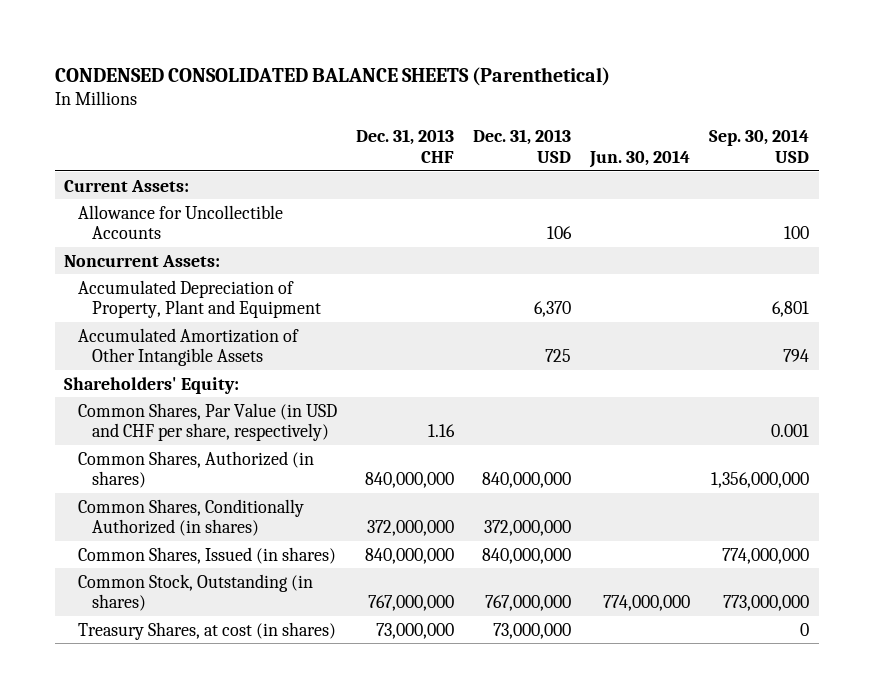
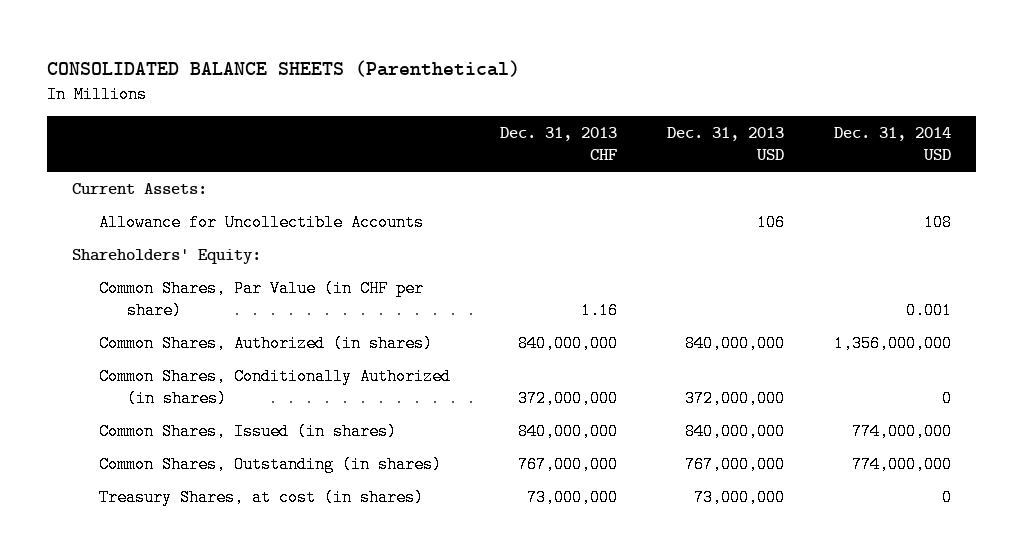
- CONDENSED CONSOLIDATED BALANCE SHEETS (Parenthetical)
+ CONSOLIDATED BALANCE SHEETS (Parenthetical)
- | Dec. 31, 2013 CHF | Dec. 31, 2013 USD | Jun. 30, 2014 | Sep. 30, 2014 USD
+ | Dec. 31, 2013 CHF | Dec. 31, 2013 USD | Dec. 31, 2014 USD
- Noncurrent Assets:
- Accumulated Depreciation of Property, Plant and Equipment | | 6,370 | | 6,801
- Accumulated Amortization of Other Intangible Assets | | 725 | | 794
- Common Shares, Par Value (in USD and CHF per share, respectively) | 1.16 | | | 0.001
+ Common Shares, Par Value (in CHF per share) | 1.16 | | 0.001
- Common Stock, Outstanding (in shares) | 767,000,000 | 767,000,000 | 774,000,000 | 773,000,000
+ Common Shares, Outstanding (in shares) | 767,000,000 | 767,000,000 | 774,000,000

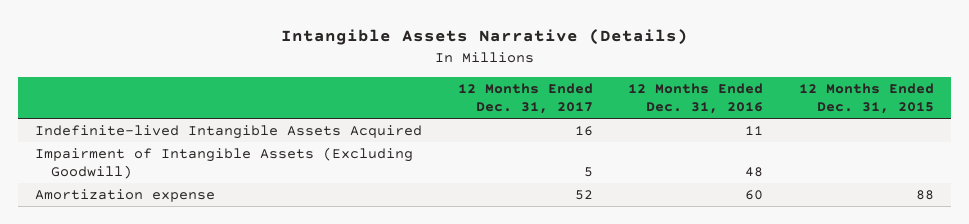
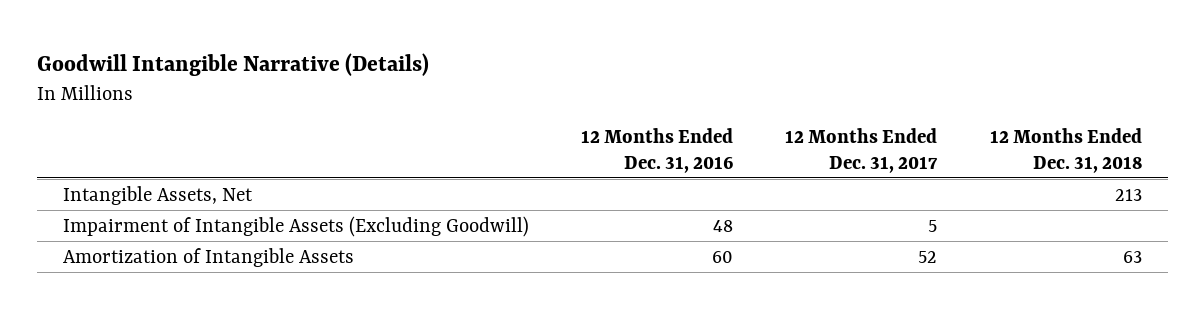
- Intangible Assets Narrative (Details)
+ Goodwill Intangible Narrative (Details)
- | 12 Months Ended Dec. 31, 2017 | 12 Months Ended Dec. 31, 2016 | 12 Months Ended Dec. 31, 2015
+ | 12 Months Ended Dec. 31, 2016 | 12 Months Ended Dec. 31, 2017 | 12 Months Ended Dec. 31, 2018
- Indefinite-lived Intangible Assets Acquired | 16 | 11 |
+ Intangible Assets, Net | | | 213
- Amortization expense | 52 | 60 | 88
+ Amortization of Intangible Assets | 60 | 52 | 63

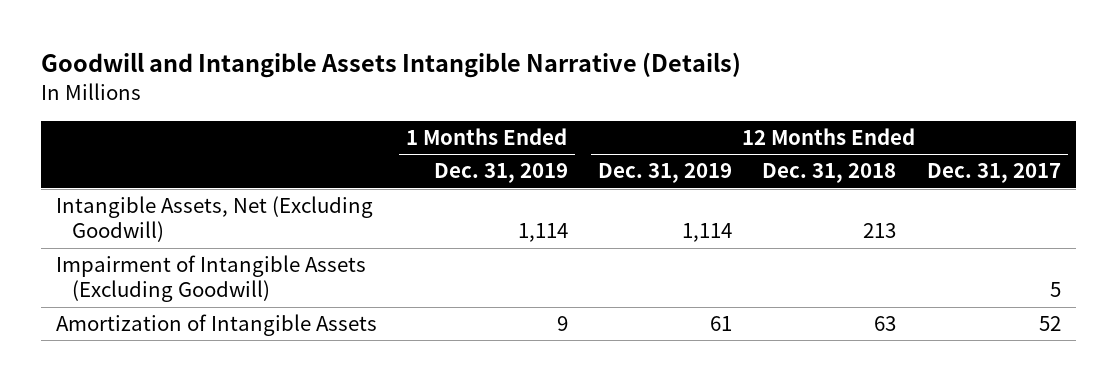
- Goodwill Intangible Narrative (Details)
+ Goodwill and Intangible Assets Intangible Narrative (Details)
- | 12 Months Ended Dec. 31, 2016 | 12 Months Ended Dec. 31, 2017 | 12 Months Ended Dec. 31, 2018
+ | 1 Months Ended Dec. 31, 2019 | 12 Months Ended Dec. 31, 2019 | 12 Months Ended Dec. 31, 2018 | 12 Months Ended Dec. 31, 2017
- Intangible Assets, Net | | | 213
+ Intangible Assets, Net (Excluding Goodwill) | 1,114 | 1,114 | 213 |

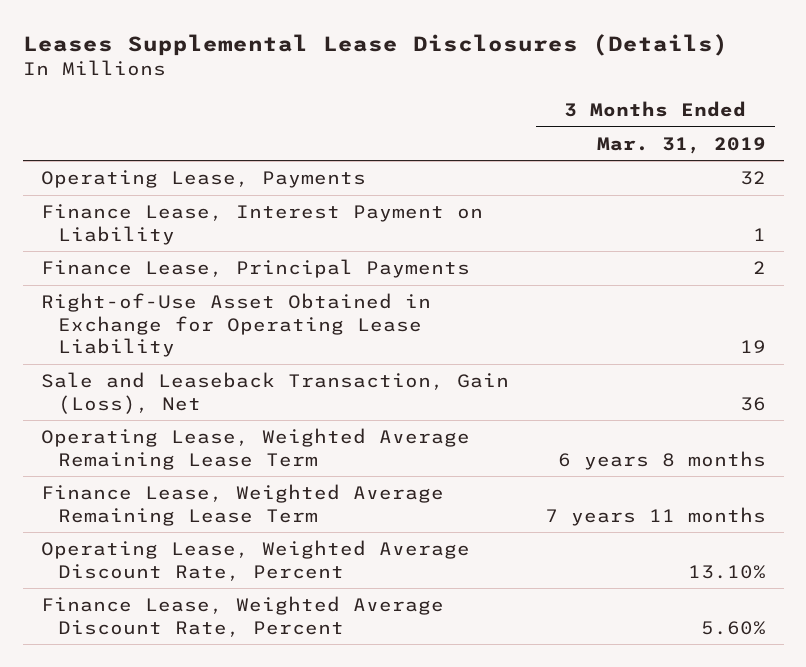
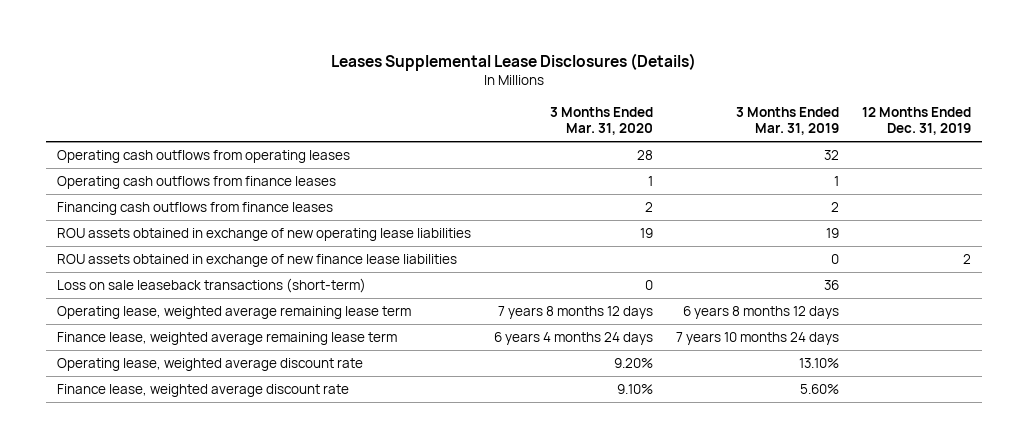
- | 3 Months Ended Mar. 31, 2019
+ | 3 Months Ended Mar. 31, 2020 | 3 Months Ended Mar. 31, 2019 | 12 Months Ended Dec. 31, 2019
- Operating Lease, Payments | 32
- Finance Lease, Interest Payment on Liability | 1
- Finance Lease, Principal Payments | 2
- Right-of-Use Asset Obtained in Exchange for Operating Lease Liability | 19
- Sale and Leaseback Transaction, Gain (Loss), Net | 36
- Operating Lease, Weighted Average Remaining Lease Term | 6 years 8 months
- Finance Lease, Weighted Average Remaining Lease Term | 7 years 11 months
- Operating Lease, Weighted Average Discount Rate, Percent | 13.10%
- Finance Lease, Weighted Average Discount Rate, Percent | 5.60%
+ Operating cash outflows from operating leases | 28 | 32 |
+ Operating cash outflows from finance leases | 1 | 1 |
+ Financing cash outflows from finance leases | 2 | 2 |
+ ROU assets obtained in exchange of new operating lease liabilities | 19 | 19 |
+ ROU assets obtained in exchange of new finance lease liabilities | | 0 | 2
+ Loss on sale leaseback transactions (short-term) | 0 | 36 |
+ Operating lease, weighted average remaining lease term | 7 years 8 months 12 days | 6 years 8 months 12 days |
+ Finance lease, weighted average remaining lease term | 6 years 4 months 24 days | 7 years 10 months 24 days |
+ Operating lease, weighted average discount rate | 9.20% | 13.10% |
+ Finance lease, weighted average discount rate | 9.10% | 5.60% |

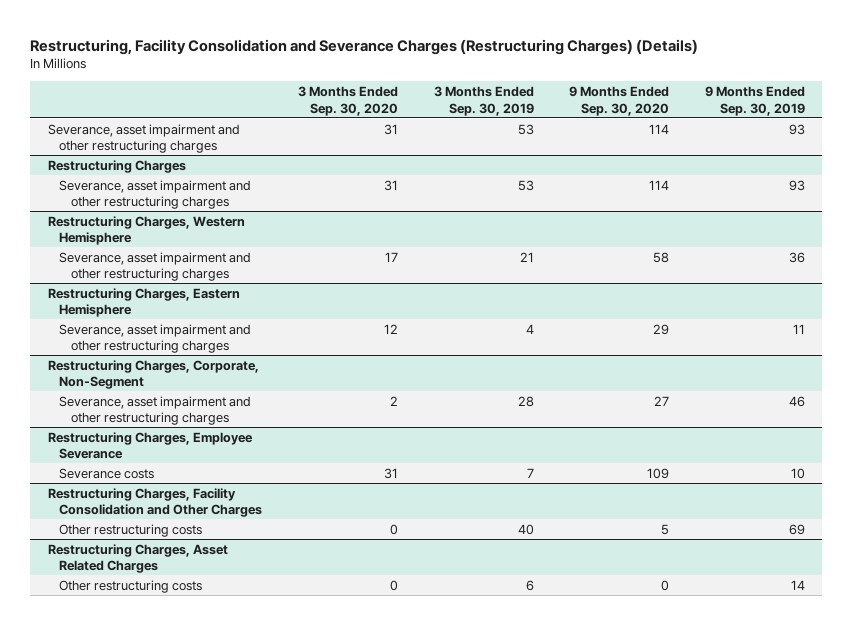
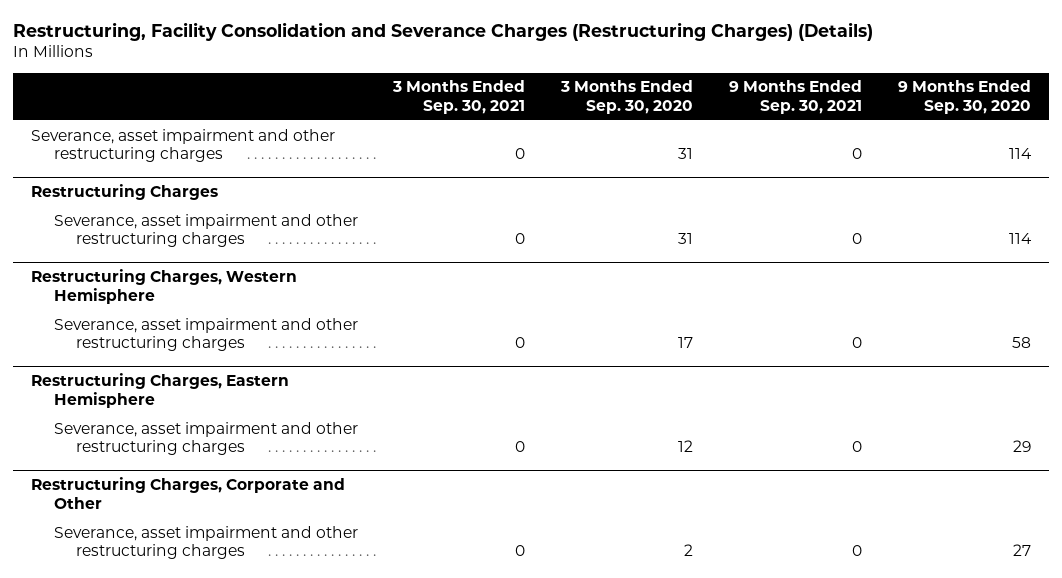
- | 3 Months Ended Sep. 30, 2020 | 3 Months Ended Sep. 30, 2019 | 9 Months Ended Sep. 30, 2020 | 9 Months Ended Sep. 30, 2019
+ | 3 Months Ended Sep. 30, 2021 | 3 Months Ended Sep. 30, 2020 | 9 Months Ended Sep. 30, 2021 | 9 Months Ended Sep. 30, 2020
- Restructuring Charges, Corporate, Non-Segment
+ Restructuring Charges, Corporate and Other
- Restructuring Charges, Employee Severance
- Severance costs | 31 | 7 | 109 | 10
- Restructuring Charges, Facility Consolidation and Other Charges
- Other restructuring costs | 0 | 40 | 5 | 69
- Restructuring Charges, Asset Related Charges
- Other restructuring costs | 0 | 6 | 0 | 14

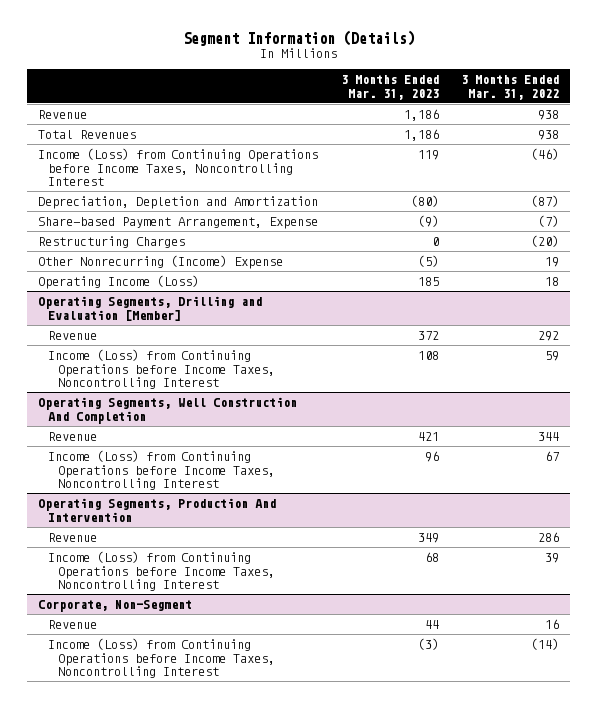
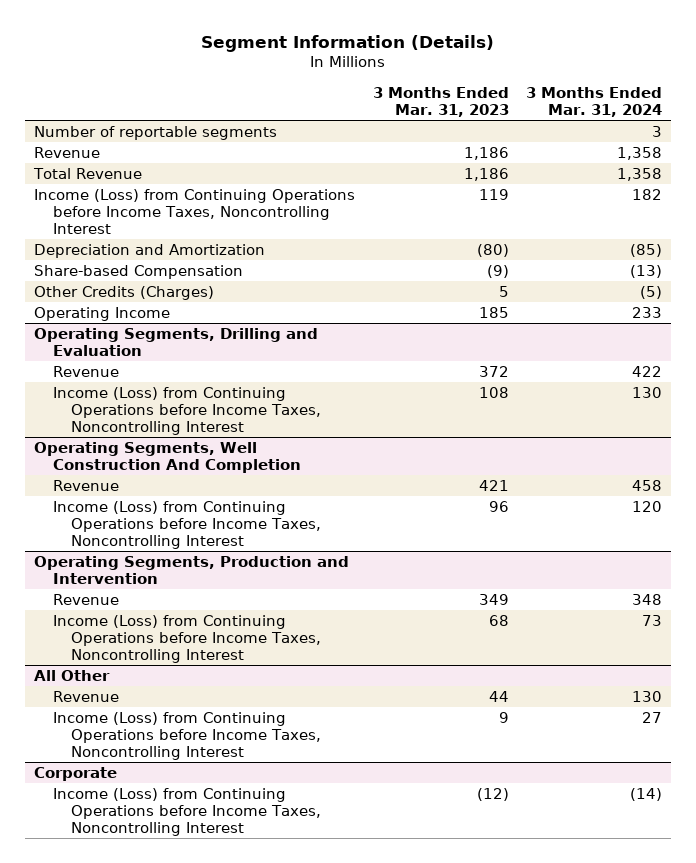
- | 3 Months Ended Mar. 31, 2023 | 3 Months Ended Mar. 31, 2022
+ | 3 Months Ended Mar. 31, 2023 | 3 Months Ended Mar. 31, 2024
+ Number of reportable segments | | 3
- Total Revenues | 1,186 | 938
+ Total Revenue | 1,186 | 1,358
- Depreciation, Depletion and Amortization | (80) | (87)
- Share-based Payment Arrangement, Expense | (9) | (7)
- Restructuring Charges | 0 | (20)
- Other Nonrecurring (Income) Expense | (5) | 19
- Operating Income (Loss) | 185 | 18
- Operating Segments, Drilling and Evaluation [Member]
+ Depreciation and Amortization | (80) | (85)
+ Share-based Compensation | (9) | (13)
+ Other Credits (Charges) | 5 | (5)
+ Operating Income | 185 | 233
+ Operating Segments, Drilling and Evaluation
- Operating Segments, Production And Intervention
+ Operating Segments, Production and Intervention
- Corporate, Non-Segment
+ All Other
- Income (Loss) from Continuing Operations before Income Taxes, Noncontrolling Interest | (3) | (14)
+ Income (Loss) from Continuing Operations before Income Taxes, Noncontrolling Interest | 9 | 27
+ Corporate
+ Income (Loss) from Continuing Operations before Income Taxes, Noncontrolling Interest | (12) | (14)

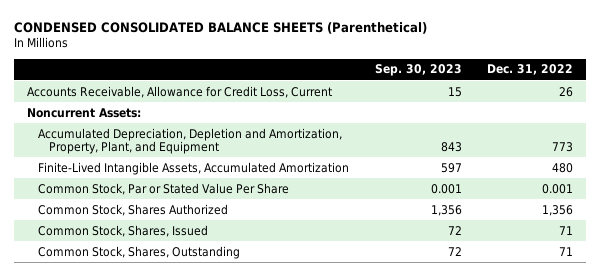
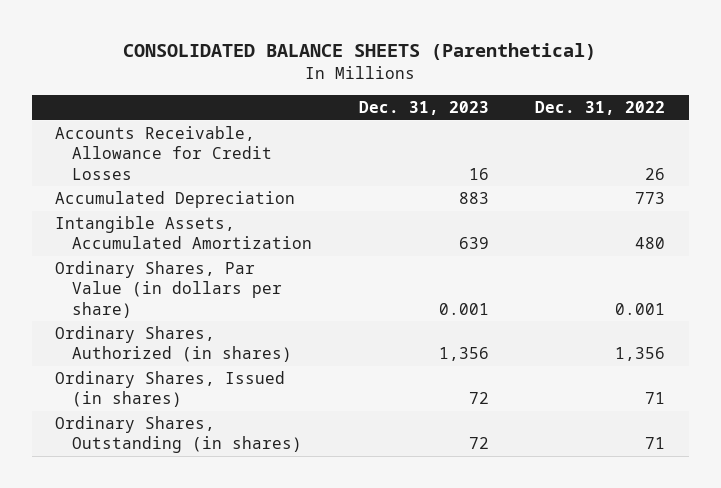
- CONDENSED CONSOLIDATED BALANCE SHEETS (Parenthetical)
+ CONSOLIDATED BALANCE SHEETS (Parenthetical)
- | Sep. 30, 2023 | Dec. 31, 2022
+ | Dec. 31, 2023 | Dec. 31, 2022
- Accounts Receivable, Allowance for Credit Loss, Current | 15 | 26
- Noncurrent Assets:
- Accumulated Depreciation, Depletion and Amortization, Property, Plant, and Equipment | 843 | 773
- Finite-Lived Intangible Assets, Accumulated Amortization | 597 | 480
- Common Stock, Par or Stated Value Per Share | 0.001 | 0.001
- Common Stock, Shares Authorized | 1,356 | 1,356
- Common Stock, Shares, Issued | 72 | 71
- Common Stock, Shares, Outstanding | 72 | 71
+ Accounts Receivable, Allowance for Credit Losses | 16 | 26
+ Accumulated Depreciation | 883 | 773
+ Intangible Assets, Accumulated Amortization | 639 | 480
+ Ordinary Shares, Par Value (in dollars per share) | 0.001 | 0.001
+ Ordinary Shares, Authorized (in shares) | 1,356 | 1,356
+ Ordinary Shares, Issued (in shares) | 72 | 71
+ Ordinary Shares, Outstanding (in shares) | 72 | 71

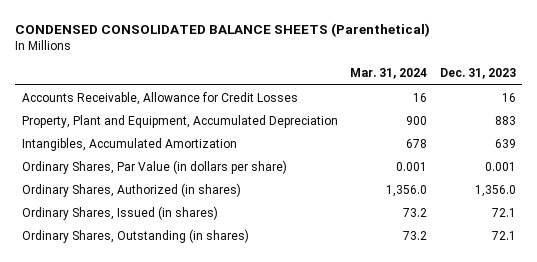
- CONSOLIDATED BALANCE SHEETS (Parenthetical)
+ CONDENSED CONSOLIDATED BALANCE SHEETS (Parenthetical)
- | Dec. 31, 2023 | Dec. 31, 2022
+ | Mar. 31, 2024 | Dec. 31, 2023
- Accumulated Depreciation | 883 | 773
- Intangible Assets, Accumulated Amortization | 639 | 480
+ Property, Plant and Equipment, Accumulated Depreciation | 900 | 883
+ Intangibles, Accumulated Amortization | 678 | 639
- Ordinary Shares, Authorized (in shares) | 1,356 | 1,356
- Ordinary Shares, Issued (in shares) | 72 | 71
- Ordinary Shares, Outstanding (in shares) | 72 | 71
+ Ordinary Shares, Authorized (in shares) | 1,356.0 | 1,356.0
+ Ordinary Shares, Issued (in shares) | 73.2 | 72.1
+ Ordinary Shares, Outstanding (in shares) | 73.2 | 72.1

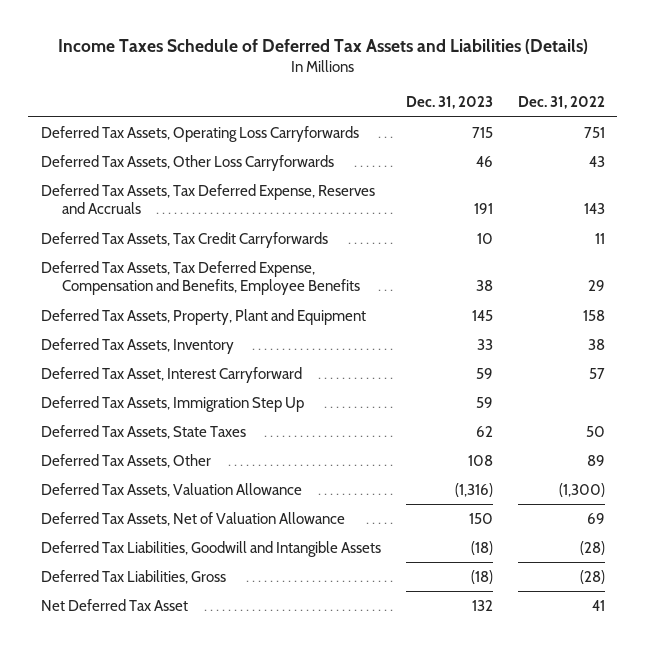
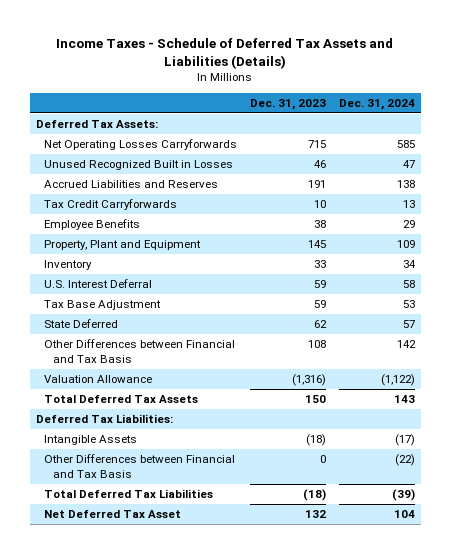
- Income Taxes Schedule of Deferred Tax Assets and Liabilities (Details)
+ Income Taxes - Schedule of Deferred Tax Assets and Liabilities (Details)
- | Dec. 31, 2023 | Dec. 31, 2022
+ | Dec. 31, 2023 | Dec. 31, 2024
- Deferred Tax Assets, Operating Loss Carryforwards | 715 | 751
- Deferred Tax Assets, Other Loss Carryforwards | 46 | 43
- Deferred Tax Assets, Tax Deferred Expense, Reserves and Accruals | 191 | 143
- Deferred Tax Assets, Tax Credit Carryforwards | 10 | 11
- Deferred Tax Assets, Tax Deferred Expense, Compensation and Benefits, Employee Benefits | 38 | 29
- Deferred Tax Assets, Property, Plant and Equipment | 145 | 158
- Deferred Tax Assets, Inventory | 33 | 38
- Deferred Tax Asset, Interest Carryforward | 59 | 57
- Deferred Tax Assets, Immigration Step Up | 59 |
- Deferred Tax Assets, State Taxes | 62 | 50
- Deferred Tax Assets, Other | 108 | 89
- Deferred Tax Assets, Valuation Allowance | (1,316) | (1,300)
- Deferred Tax Assets, Net of Valuation Allowance | 150 | 69
- Deferred Tax Liabilities, Goodwill and Intangible Assets | (18) | (28)
- Deferred Tax Liabilities, Gross | (18) | (28)
+ Deferred Tax Assets:
+ Net Operating Losses Carryforwards | 715 | 585
+ Unused Recognized Built in Losses | 46 | 47
+ Accrued Liabilities and Reserves | 191 | 138
+ Tax Credit Carryforwards | 10 | 13
+ Employee Benefits | 38 | 29
+ Property, Plant and Equipment | 145 | 109
+ Inventory | 33 | 34
+ U.S. Interest Deferral | 59 | 58
+ Tax Base Adjustment | 59 | 53
+ State Deferred | 62 | 57
+ Other Differences between Financial and Tax Basis | 108 | 142
+ Valuation Allowance | (1,316) | (1,122)
+ Total Deferred Tax Assets | 150 | 143
+ Deferred Tax Liabilities:
+ Intangible Assets | (18) | (17)
+ Other Differences between Financial and Tax Basis | 0 | (22)
+ Total Deferred Tax Liabilities | (18) | (39)

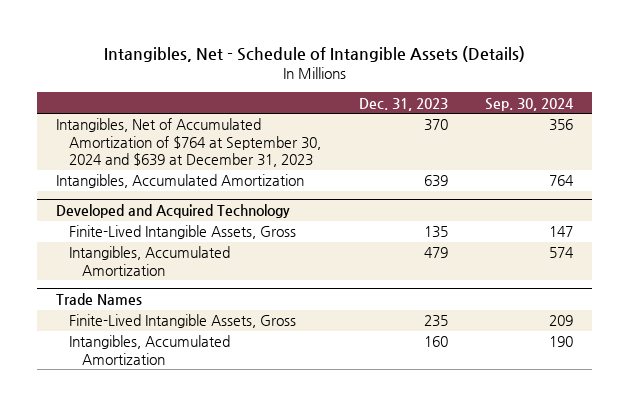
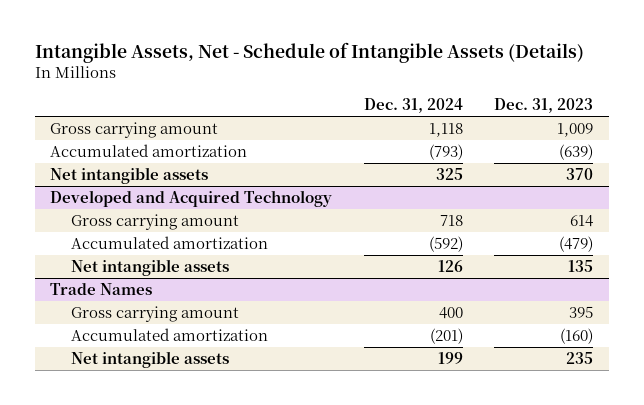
- Intangibles, Net - Schedule of Intangible Assets (Details)
+ Intangible Assets, Net - Schedule of Intangible Assets (Details)
- | Dec. 31, 2023 | Sep. 30, 2024
+ | Dec. 31, 2024 | Dec. 31, 2023
- Intangibles, Net of Accumulated Amortization of $764 at September 30, 2024 and $639 at December 31, 2023 | 370 | 356
- Intangibles, Accumulated Amortization | 639 | 764
+ Gross carrying amount | 1,118 | 1,009
+ Accumulated amortization | (793) | (639)
+ Net intangible assets | 325 | 370
@ Developed and Acquired Technology
- Finite-Lived Intangible Assets, Gross | 135 | 147
- Intangibles, Accumulated Amortization | 479 | 574
+ Gross carrying amount | 718 | 614
+ Accumulated amortization | (592) | (479)
+ Net intangible assets | 126 | 135
@ Trade Names
- Finite-Lived Intangible Assets, Gross | 235 | 209
- Intangibles, Accumulated Amortization | 160 | 190
+ Gross carrying amount | 400 | 395
+ Accumulated amortization | (201) | (160)
+ Net intangible assets | 199 | 235

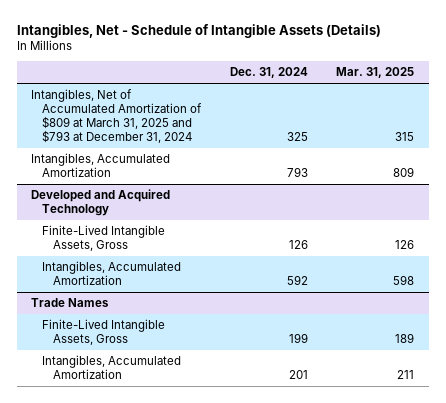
- Intangible Assets, Net - Schedule of Intangible Assets (Details)
+ Intangibles, Net - Schedule of Intangible Assets (Details)
- | Dec. 31, 2024 | Dec. 31, 2023
+ | Dec. 31, 2024 | Mar. 31, 2025
- Gross carrying amount | 1,118 | 1,009
- Accumulated amortization | (793) | (639)
- Net intangible assets | 325 | 370
+ Intangibles, Net of Accumulated Amortization of $809 at March 31, 2025 and $793 at December 31, 2024 | 325 | 315
+ Intangibles, Accumulated Amortization | 793 | 809
@ Developed and Acquired Technology
- Gross carrying amount | 718 | 614
- Accumulated amortization | (592) | (479)
- Net intangible assets | 126 | 135
+ Finite-Lived Intangible Assets, Gross | 126 | 126
+ Intangibles, Accumulated Amortization | 592 | 598
@ Trade Names
- Gross carrying amount | 400 | 395
- Accumulated amortization | (201) | (160)
- Net intangible assets | 199 | 235
+ Finite-Lived Intangible Assets, Gross | 199 | 189
+ Intangibles, Accumulated Amortization | 201 | 211

